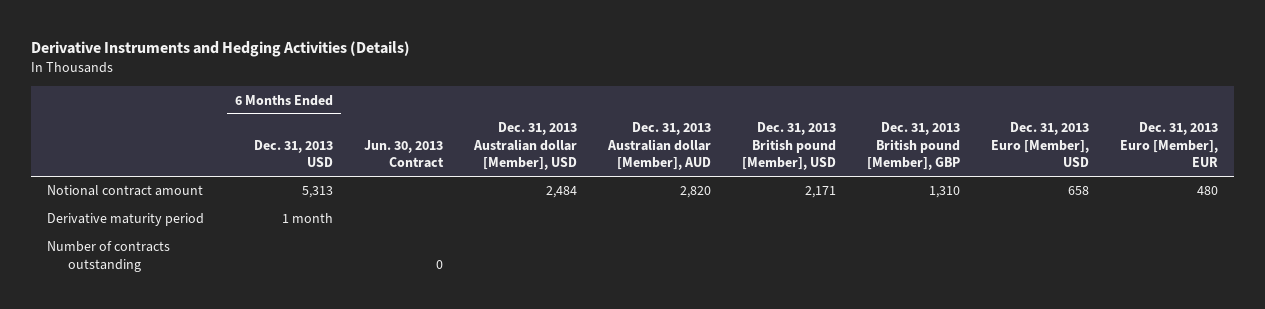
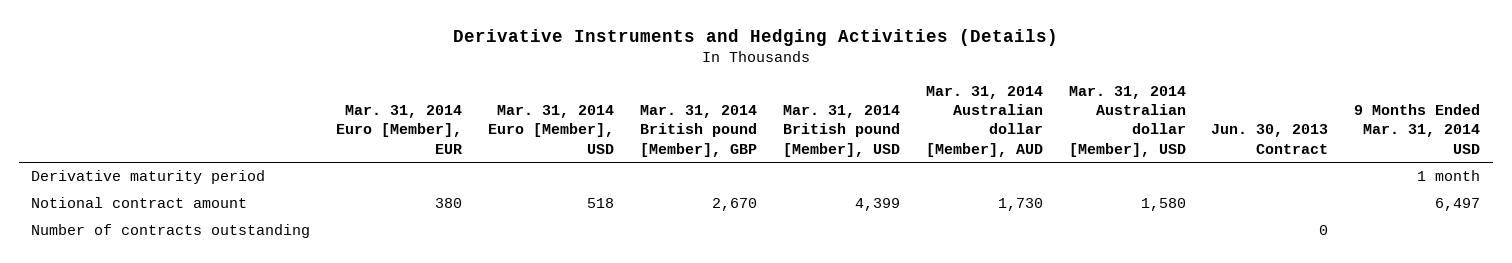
- | 6 Months Ended Dec. 31, 2013 USD | Jun. 30, 2013 Contract | Dec. 31, 2013 Australian dollar [Member], USD | Dec. 31, 2013 Australian dollar [Member], AUD | Dec. 31, 2013 British pound [Member], USD | Dec. 31, 2013 British pound [Member], GBP | Dec. 31, 2013 Euro [Member], USD | Dec. 31, 2013 Euro [Member], EUR
+ | Mar. 31, 2014 Euro [Member], EUR | Mar. 31, 2014 Euro [Member], USD | Mar. 31, 2014 British pound [Member], GBP | Mar. 31, 2014 British pound [Member], USD | Mar. 31, 2014 Australian dollar [Member], AUD | Mar. 31, 2014 Australian dollar [Member], USD | Jun. 30, 2013 Contract | 9 Months Ended Mar. 31, 2014 USD
moved down: Notional contract amount | 380 | 518 | 2,670 | 4,399 | 1,730 | 1,580 | | 6,497

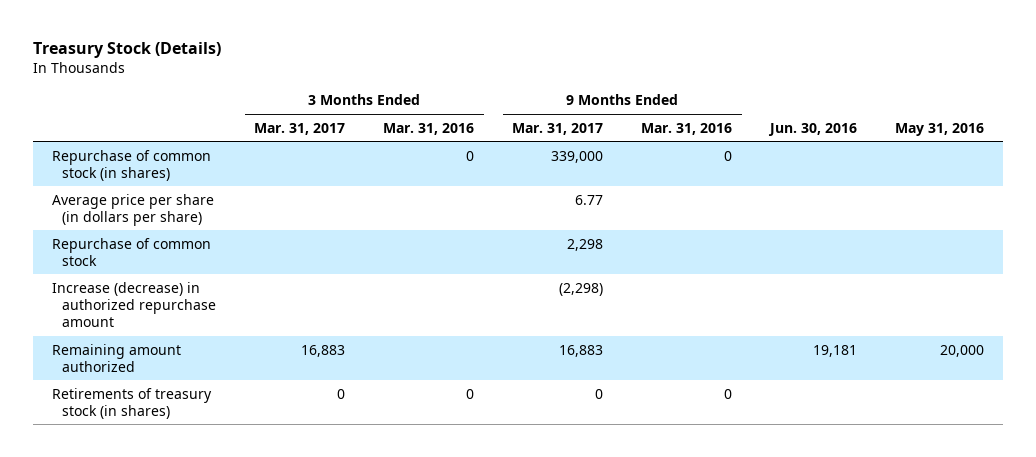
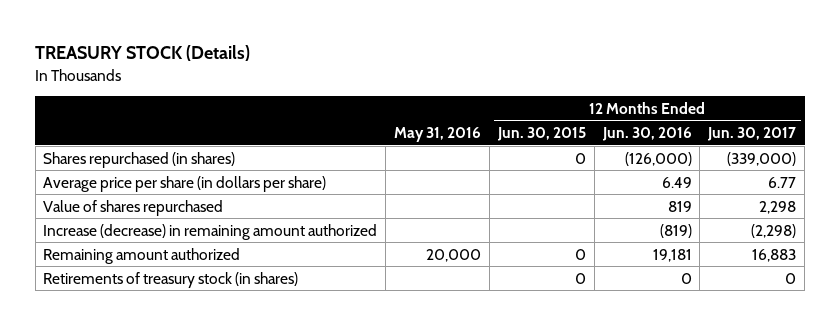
- Treasury Stock (Details)
+ TREASURY STOCK (Details)
- | 3 Months Ended Mar. 31, 2017 | 3 Months Ended Mar. 31, 2016 | 9 Months Ended Mar. 31, 2017 | 9 Months Ended Mar. 31, 2016 | Jun. 30, 2016 | May 31, 2016
+ | May 31, 2016 | 12 Months Ended Jun. 30, 2015 | 12 Months Ended Jun. 30, 2016 | 12 Months Ended Jun. 30, 2017
- Repurchase of common stock (in shares) | | 0 | 339,000 | 0 | |
+ Shares repurchased (in shares) | | 0 | (126,000) | (339,000)
- Repurchase of common stock | | | 2,298 | | |
- Increase (decrease) in authorized repurchase amount | | | (2,298) | | |
+ Value of shares repurchased | | | 819 | 2,298
+ Increase (decrease) in remaining amount authorized | | | (819) | (2,298)

